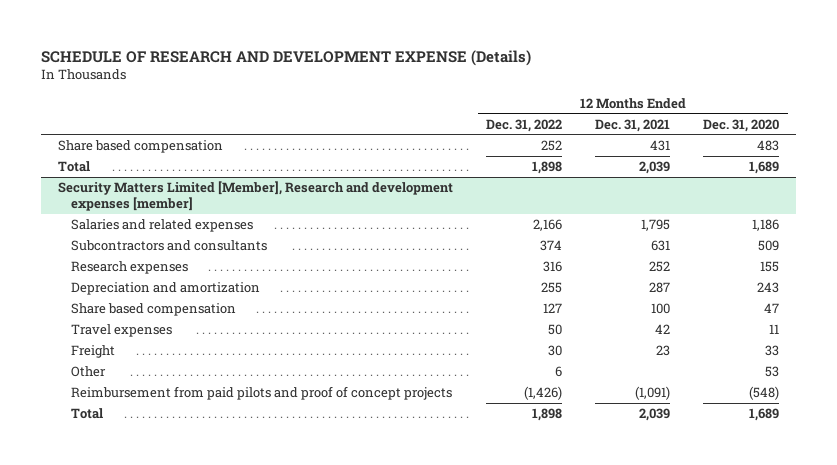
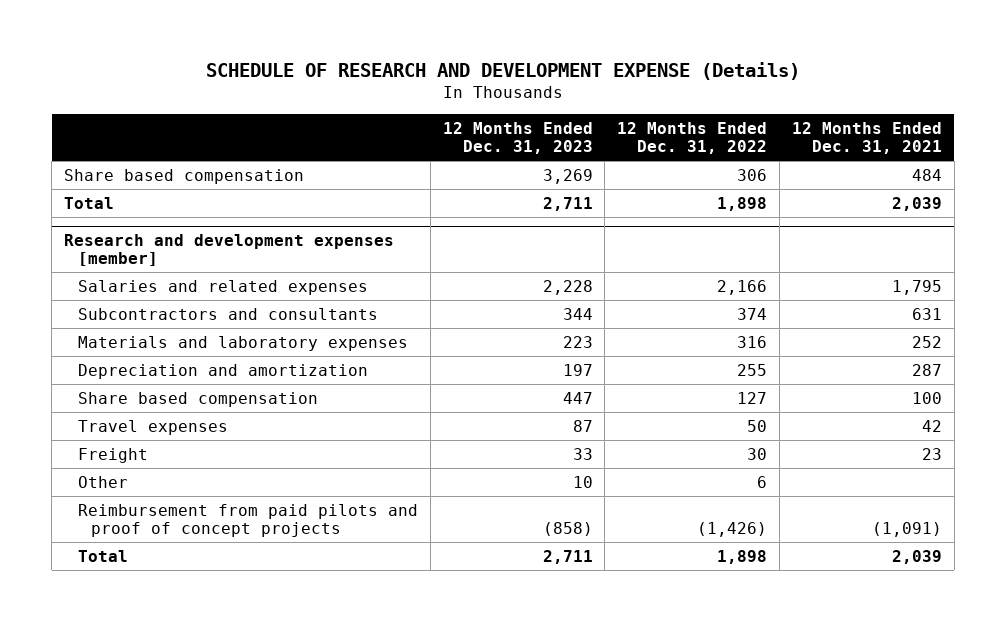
- | 12 Months Ended Dec. 31, 2022 | 12 Months Ended Dec. 31, 2021 | 12 Months Ended Dec. 31, 2020
+ | 12 Months Ended Dec. 31, 2023 | 12 Months Ended Dec. 31, 2022 | 12 Months Ended Dec. 31, 2021
- Share based compensation | 252 | 431 | 483
+ Share based compensation | 3,269 | 306 | 484
- Security Matters Limited [Member], Research and development expenses [member]
+ Research and development expenses [member]
- Research expenses | 316 | 252 | 155
+ Materials and laboratory expenses | 223 | 316 | 252

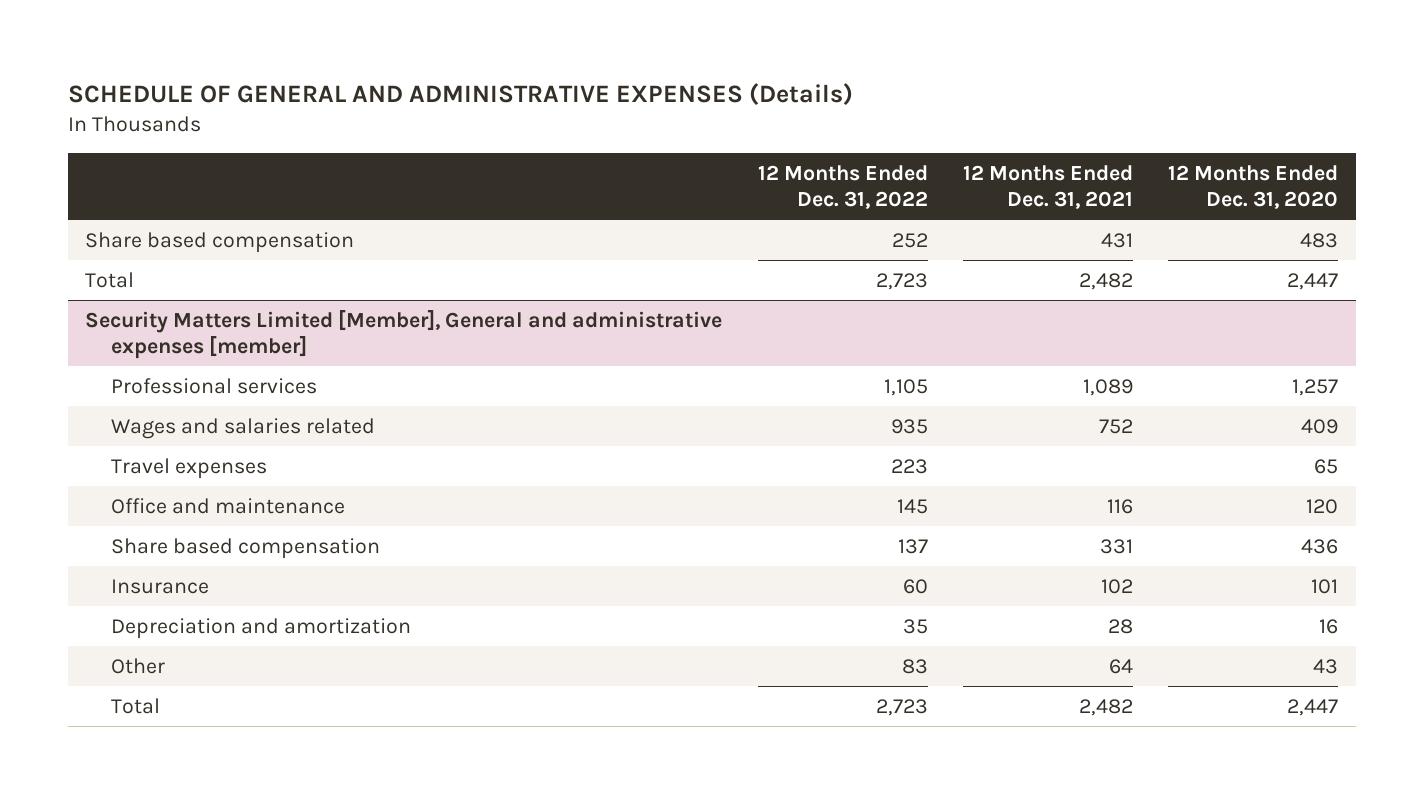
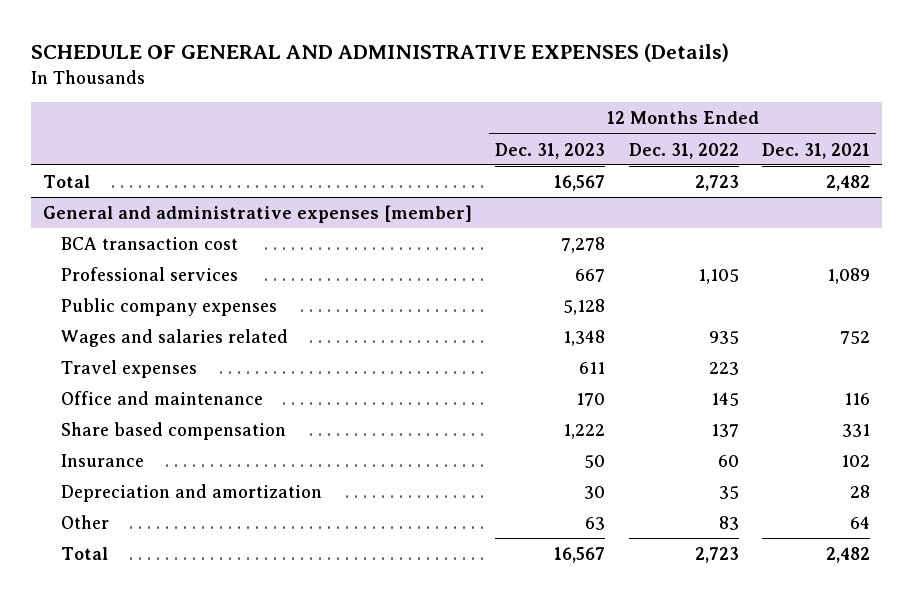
- | 12 Months Ended Dec. 31, 2022 | 12 Months Ended Dec. 31, 2021 | 12 Months Ended Dec. 31, 2020
+ | 12 Months Ended Dec. 31, 2023 | 12 Months Ended Dec. 31, 2022 | 12 Months Ended Dec. 31, 2021
- Share based compensation | 252 | 431 | 483
- Security Matters Limited [Member], General and administrative expenses [member]
+ General and administrative expenses [member]
+ BCA transaction cost | 7,278 | |
+ Public company expenses | 5,128 | |

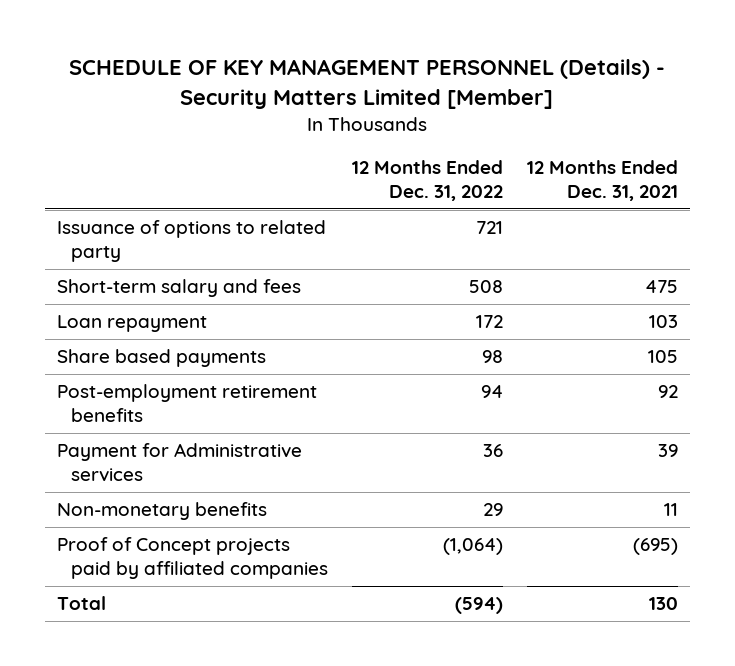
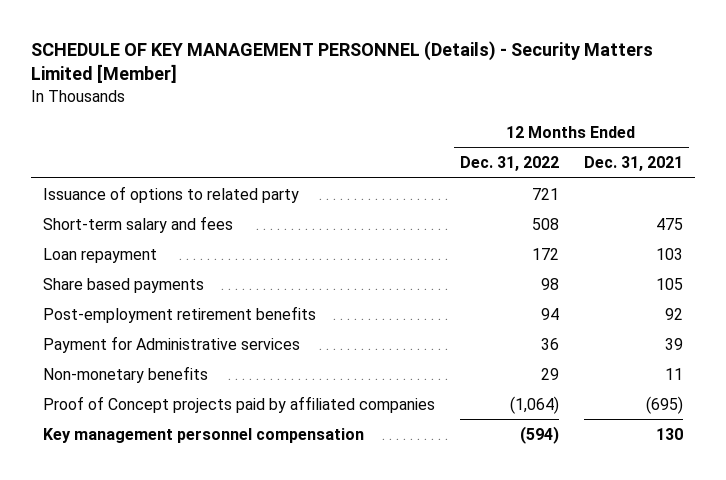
- Total | (594) | 130
+ Key management personnel compensation | (594) | 130

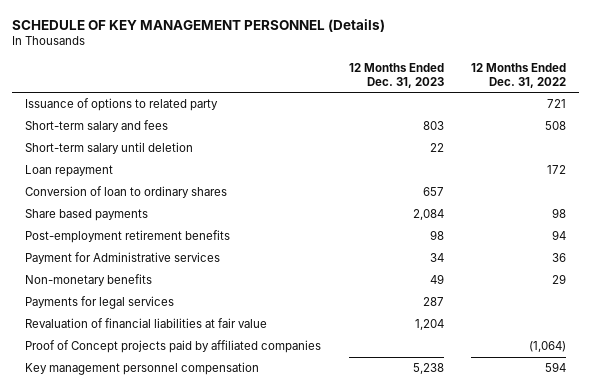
- SCHEDULE OF KEY MANAGEMENT PERSONNEL (Details) - Security Matters Limited [Member]
+ SCHEDULE OF KEY MANAGEMENT PERSONNEL (Details)
- | 12 Months Ended Dec. 31, 2022 | 12 Months Ended Dec. 31, 2021
+ | 12 Months Ended Dec. 31, 2023 | 12 Months Ended Dec. 31, 2022
+ Short-term salary until deletion | 22 |
+ Conversion of loan to ordinary shares | 657 |
+ Payments for legal services | 287 |
+ Revaluation of financial liabilities at fair value | 1,204 |
- Key management personnel compensation | (594) | 130
+ Key management personnel compensation | 5,238 | 594

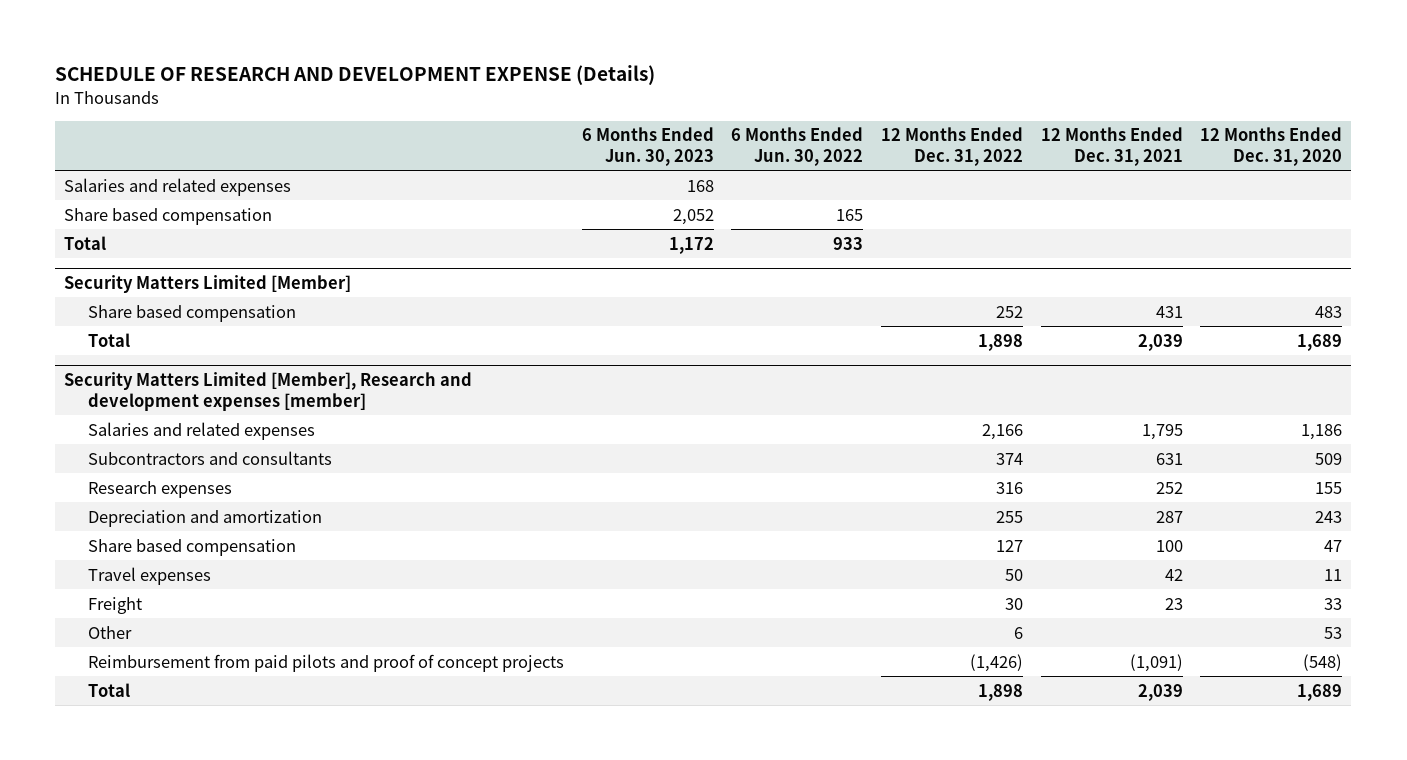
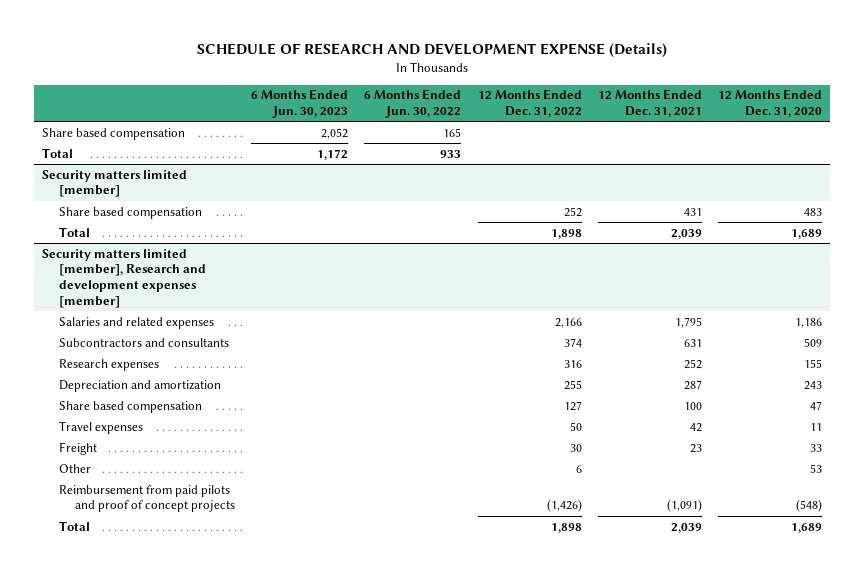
- Salaries and related expenses | 168 | | | |
- Security Matters Limited [Member]
+ Security matters limited [member]
- Security Matters Limited [Member], Research and development expenses [member]
+ Security matters limited [member], Research and development expenses [member]

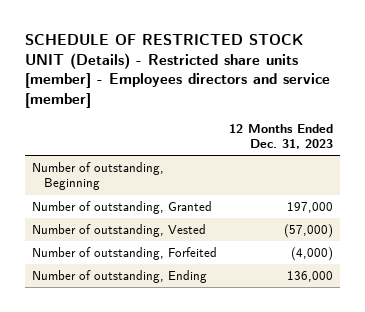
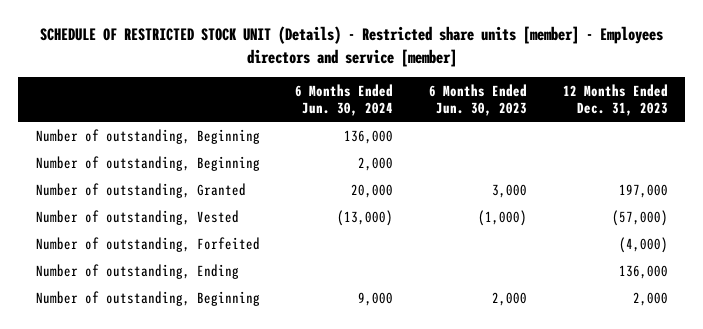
- | 12 Months Ended Dec. 31, 2023
+ | 6 Months Ended Jun. 30, 2024 | 6 Months Ended Jun. 30, 2023 | 12 Months Ended Dec. 31, 2023
+ Number of outstanding, Beginning | 2,000 | |
+ Number of outstanding, Beginning | 9,000 | 2,000 | 2,000

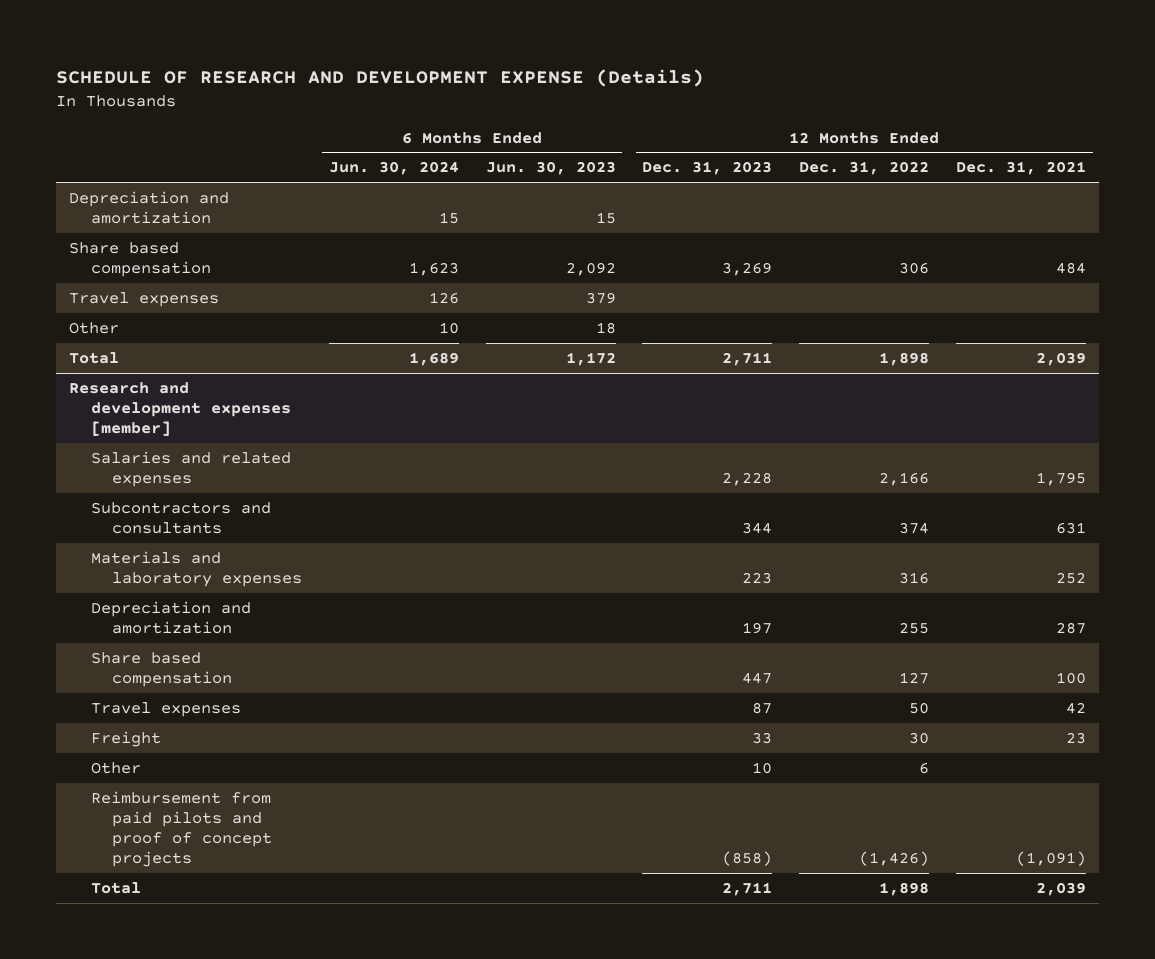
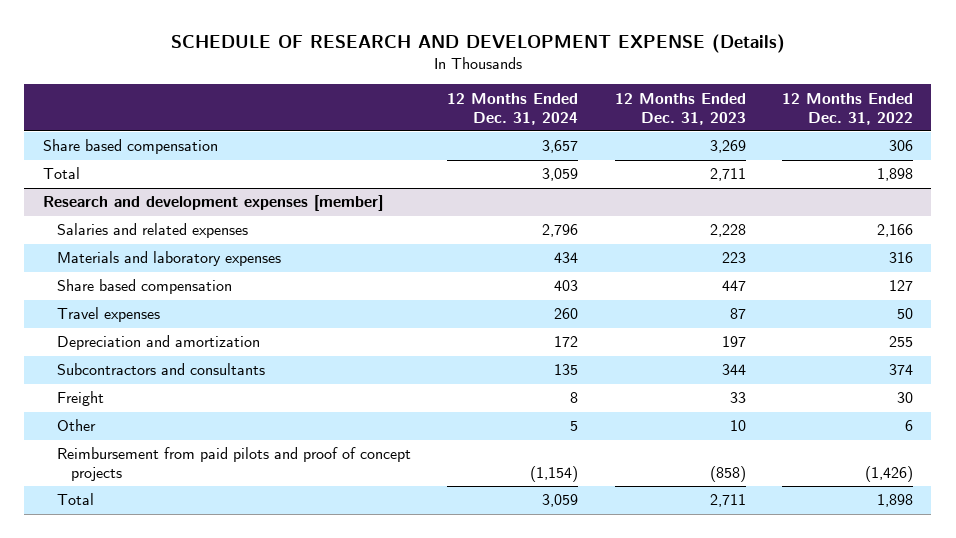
- | 6 Months Ended Jun. 30, 2024 | 6 Months Ended Jun. 30, 2023 | 12 Months Ended Dec. 31, 2023 | 12 Months Ended Dec. 31, 2022 | 12 Months Ended Dec. 31, 2021
+ | 12 Months Ended Dec. 31, 2024 | 12 Months Ended Dec. 31, 2023 | 12 Months Ended Dec. 31, 2022
- Depreciation and amortization | 15 | 15 | | |
- Travel expenses | 126 | 379 | | |
- Other | 10 | 18 | | |
@ Research and development expenses [member]
moved down: Depreciation and amortization | 172 | 197 | 255
moved down: Subcontractors and consultants | 135 | 344 | 374

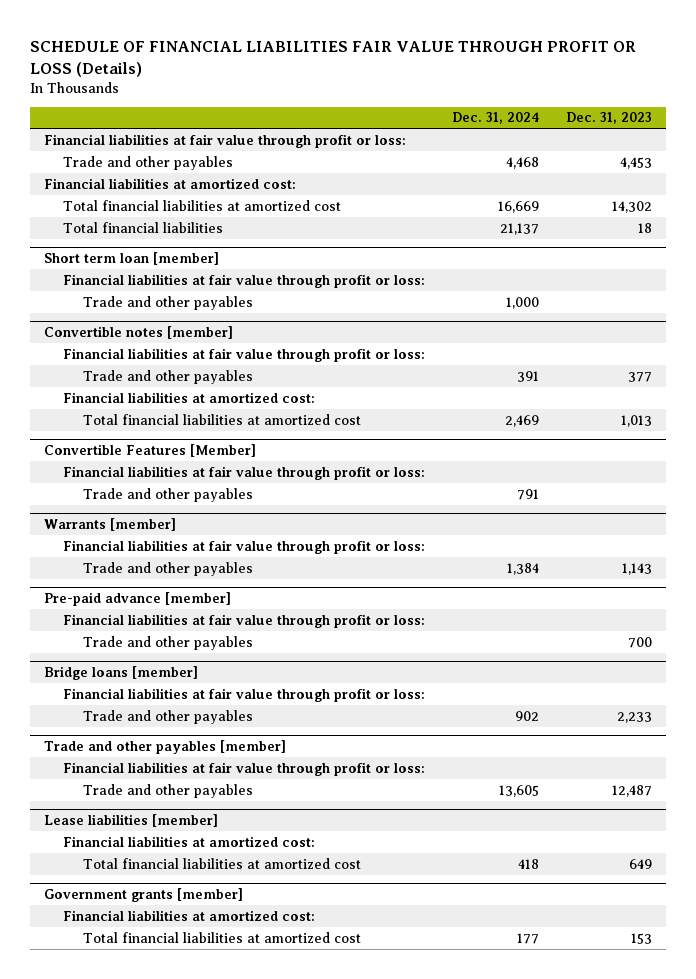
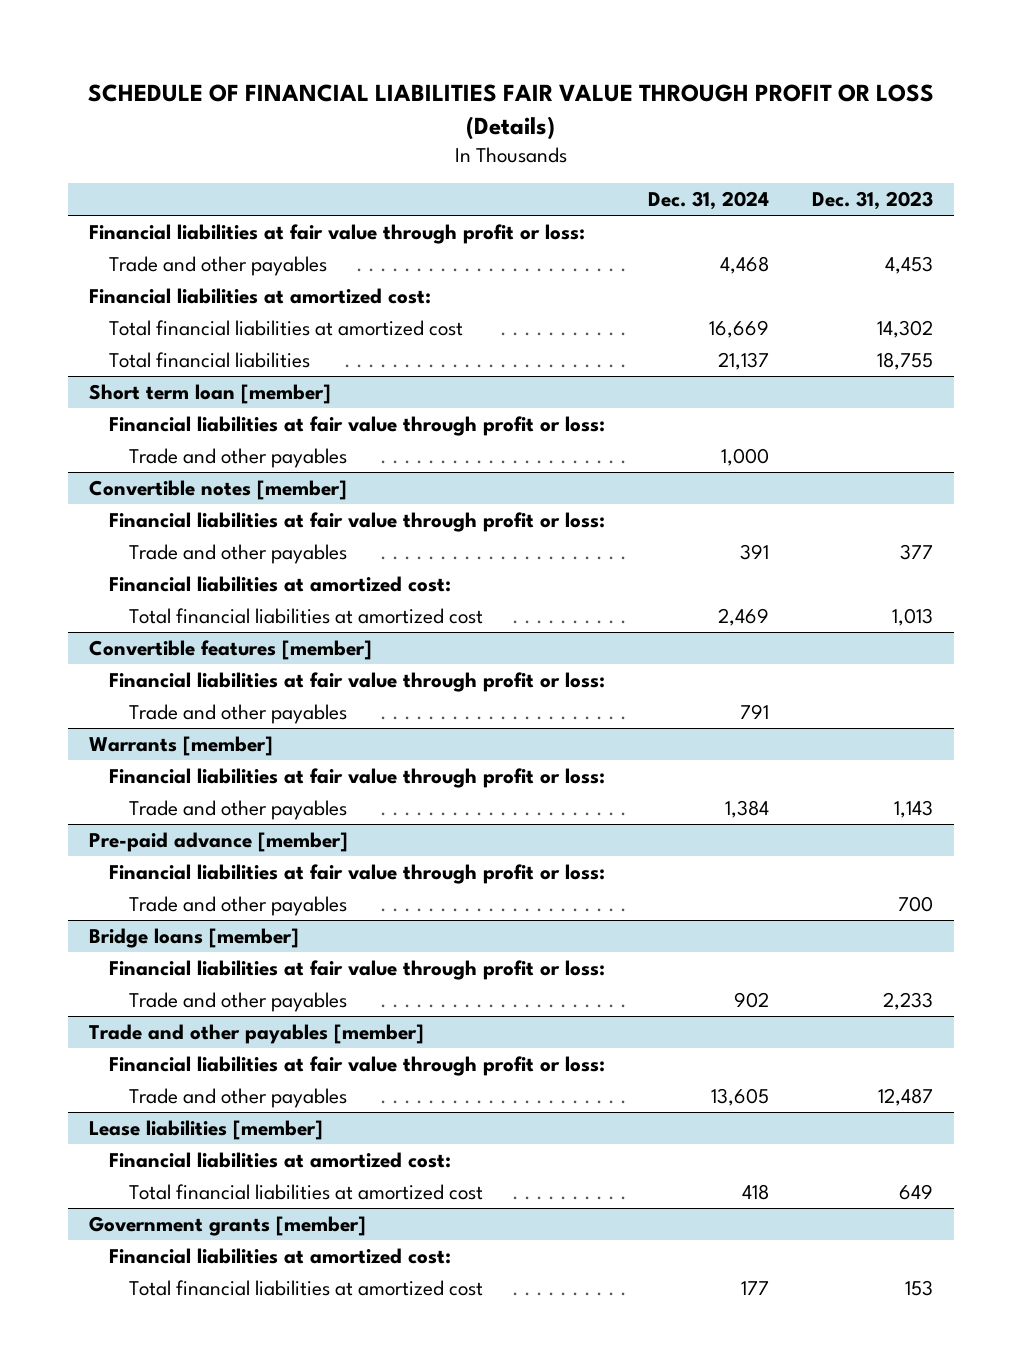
- Total financial liabilities | 21,137 | 18
+ Total financial liabilities | 21,137 | 18,755
- Convertible Features [Member]
+ Convertible features [member]

